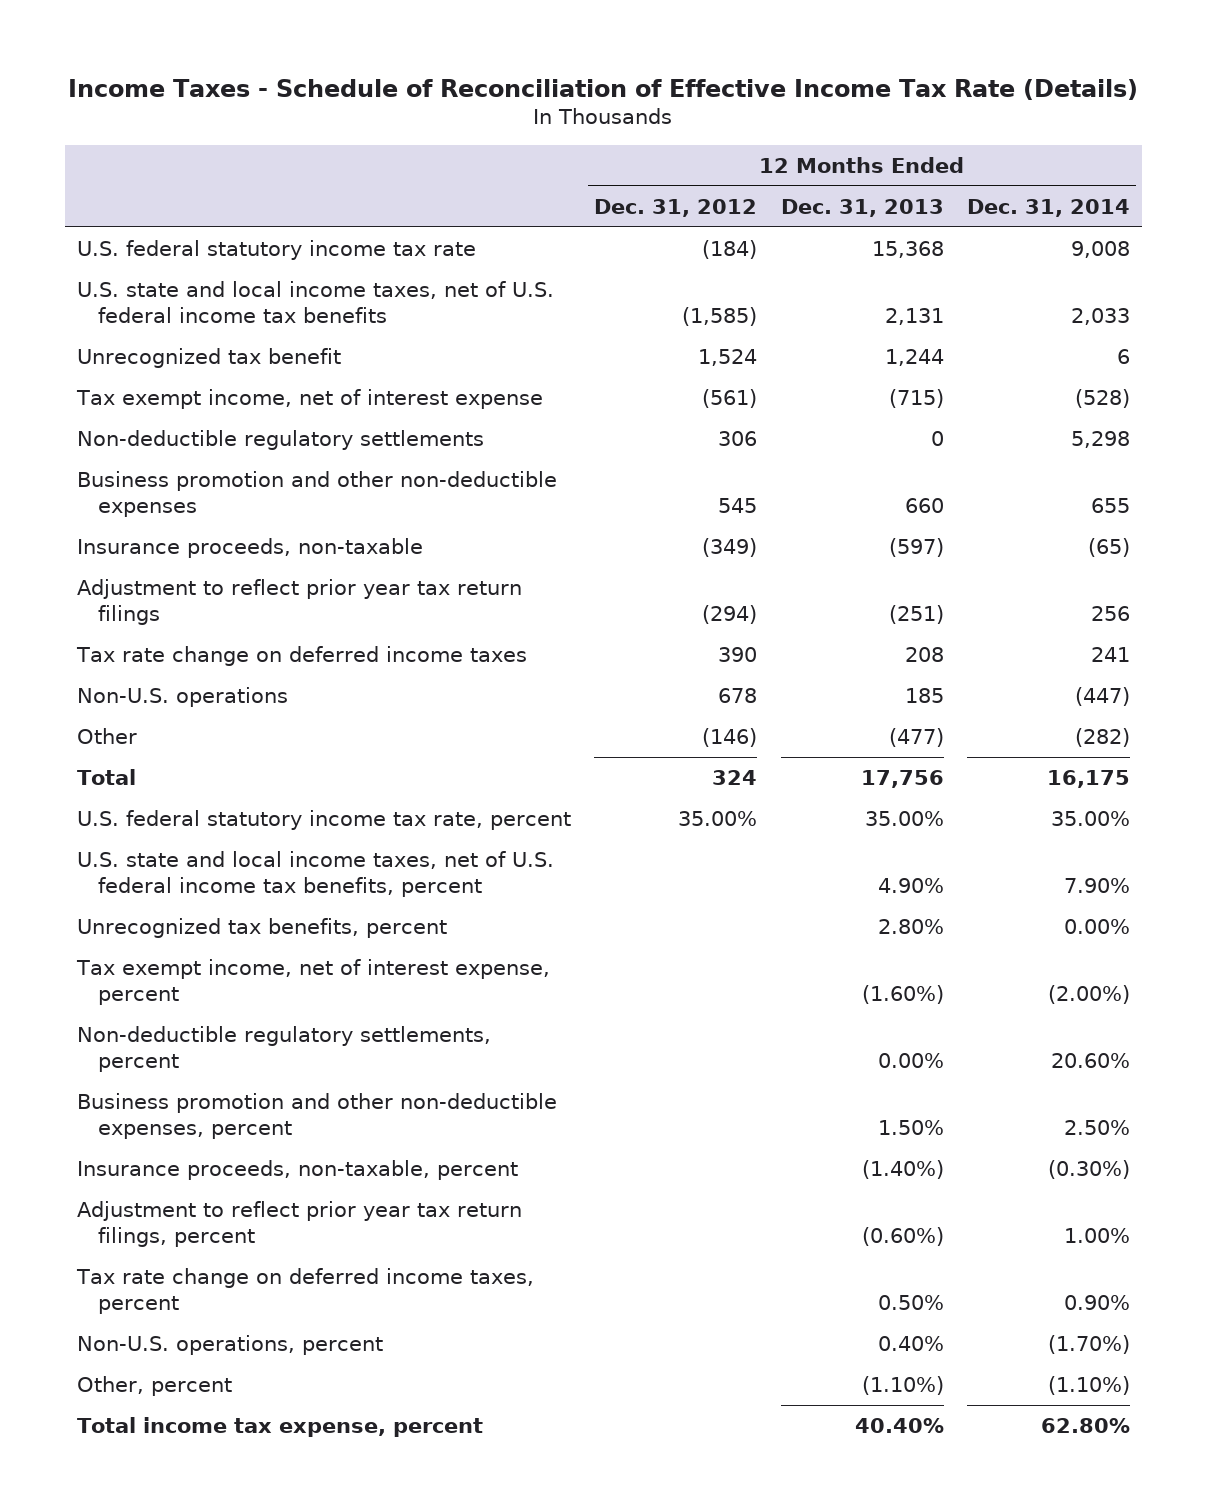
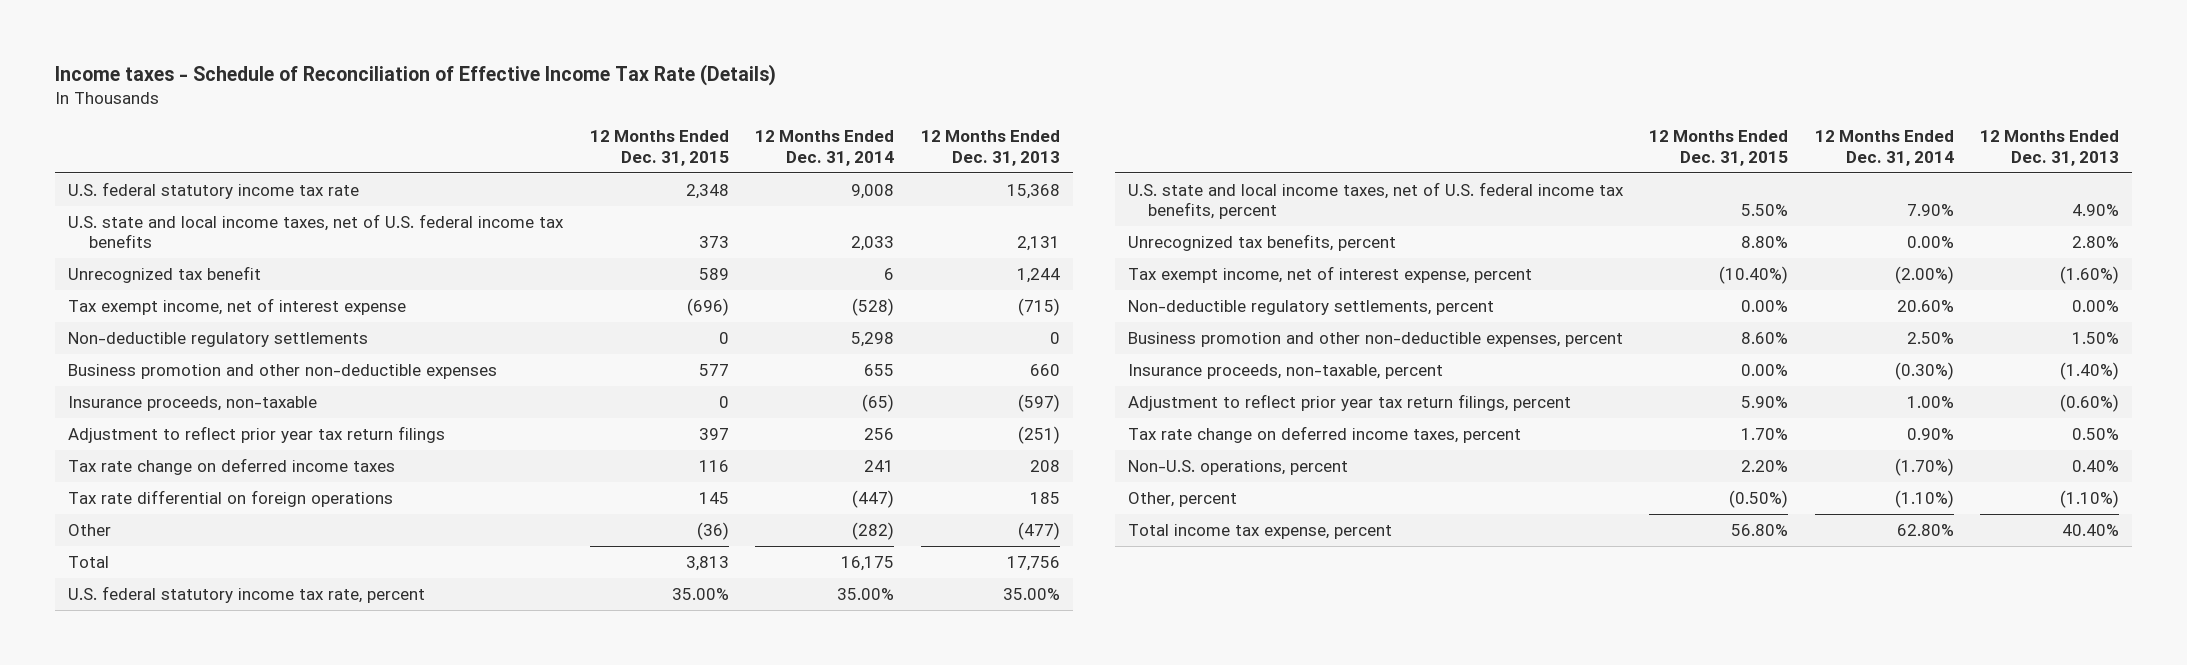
- Income Taxes - Schedule of Reconciliation of Effective Income Tax Rate (Details)
+ Income taxes - Schedule of Reconciliation of Effective Income Tax Rate (Details)
- | 12 Months Ended Dec. 31, 2012 | 12 Months Ended Dec. 31, 2013 | 12 Months Ended Dec. 31, 2014
+ | 12 Months Ended Dec. 31, 2015 | 12 Months Ended Dec. 31, 2014 | 12 Months Ended Dec. 31, 2013
- Non-U.S. operations | 678 | 185 | (447)
+ Tax rate differential on foreign operations | 145 | (447) | 185

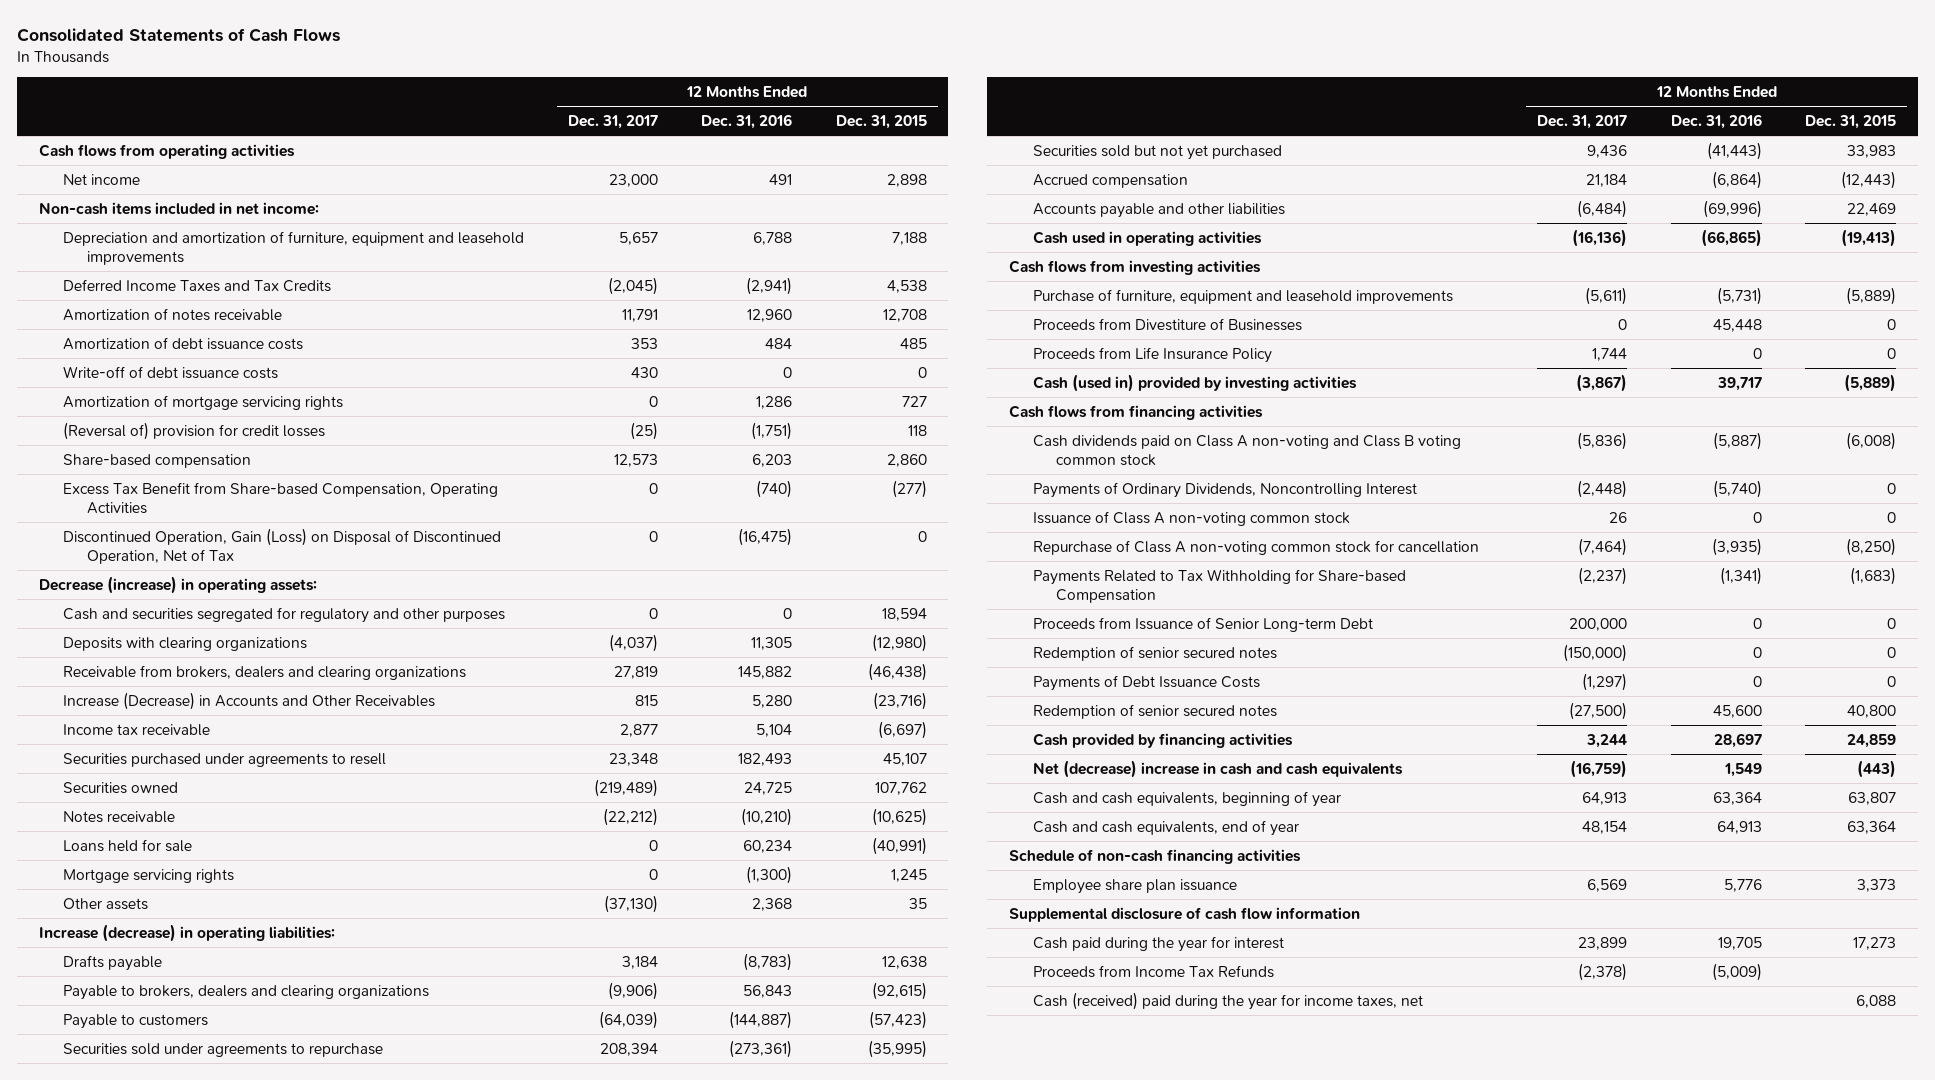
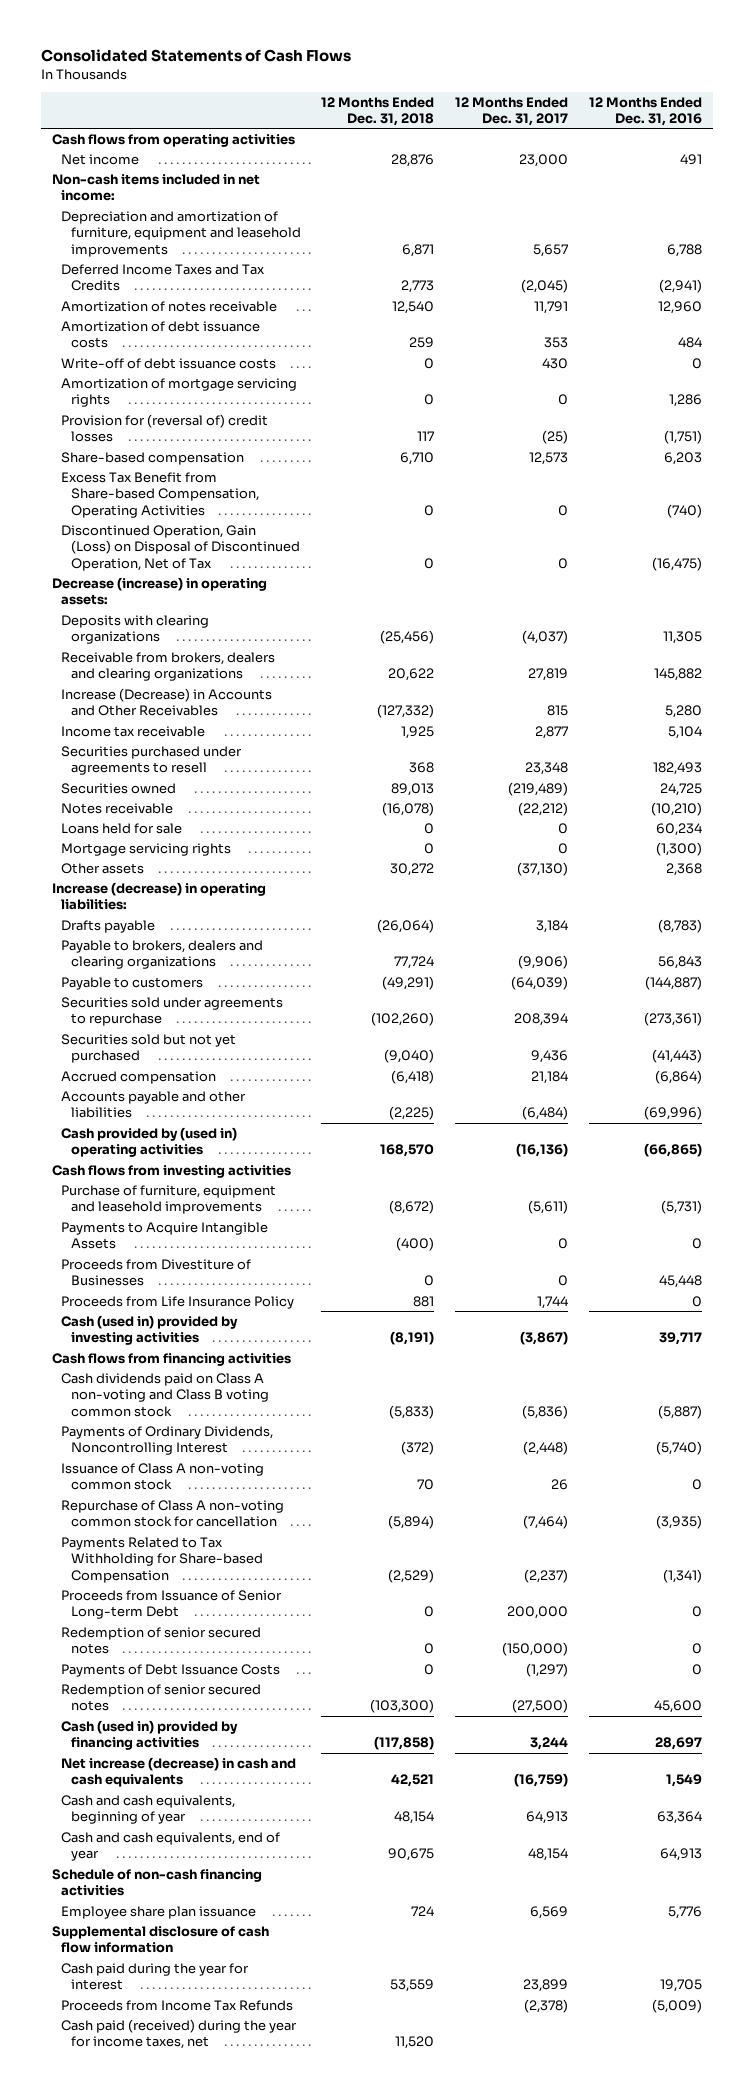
- | 12 Months Ended Dec. 31, 2017 | 12 Months Ended Dec. 31, 2016 | 12 Months Ended Dec. 31, 2015
+ | 12 Months Ended Dec. 31, 2018 | 12 Months Ended Dec. 31, 2017 | 12 Months Ended Dec. 31, 2016
- (Reversal of) provision for credit losses | (25) | (1,751) | 118
+ Provision for (reversal of) credit losses | 117 | (25) | (1,751)
- Cash and securities segregated for regulatory and other purposes | 0 | 0 | 18,594
- Cash used in operating activities | (16,136) | (66,865) | (19,413)
+ Cash provided by (used in) operating activities | 168,570 | (16,136) | (66,865)
+ Payments to Acquire Intangible Assets | (400) | 0 | 0
- Cash provided by financing activities | 3,244 | 28,697 | 24,859
- Net (decrease) increase in cash and cash equivalents | (16,759) | 1,549 | (443)
+ Cash (used in) provided by financing activities | (117,858) | 3,244 | 28,697
+ Net increase (decrease) in cash and cash equivalents | 42,521 | (16,759) | 1,549
- Cash (received) paid during the year for income taxes, net | | | 6,088
+ Cash paid (received) during the year for income taxes, net | 11,520 | |

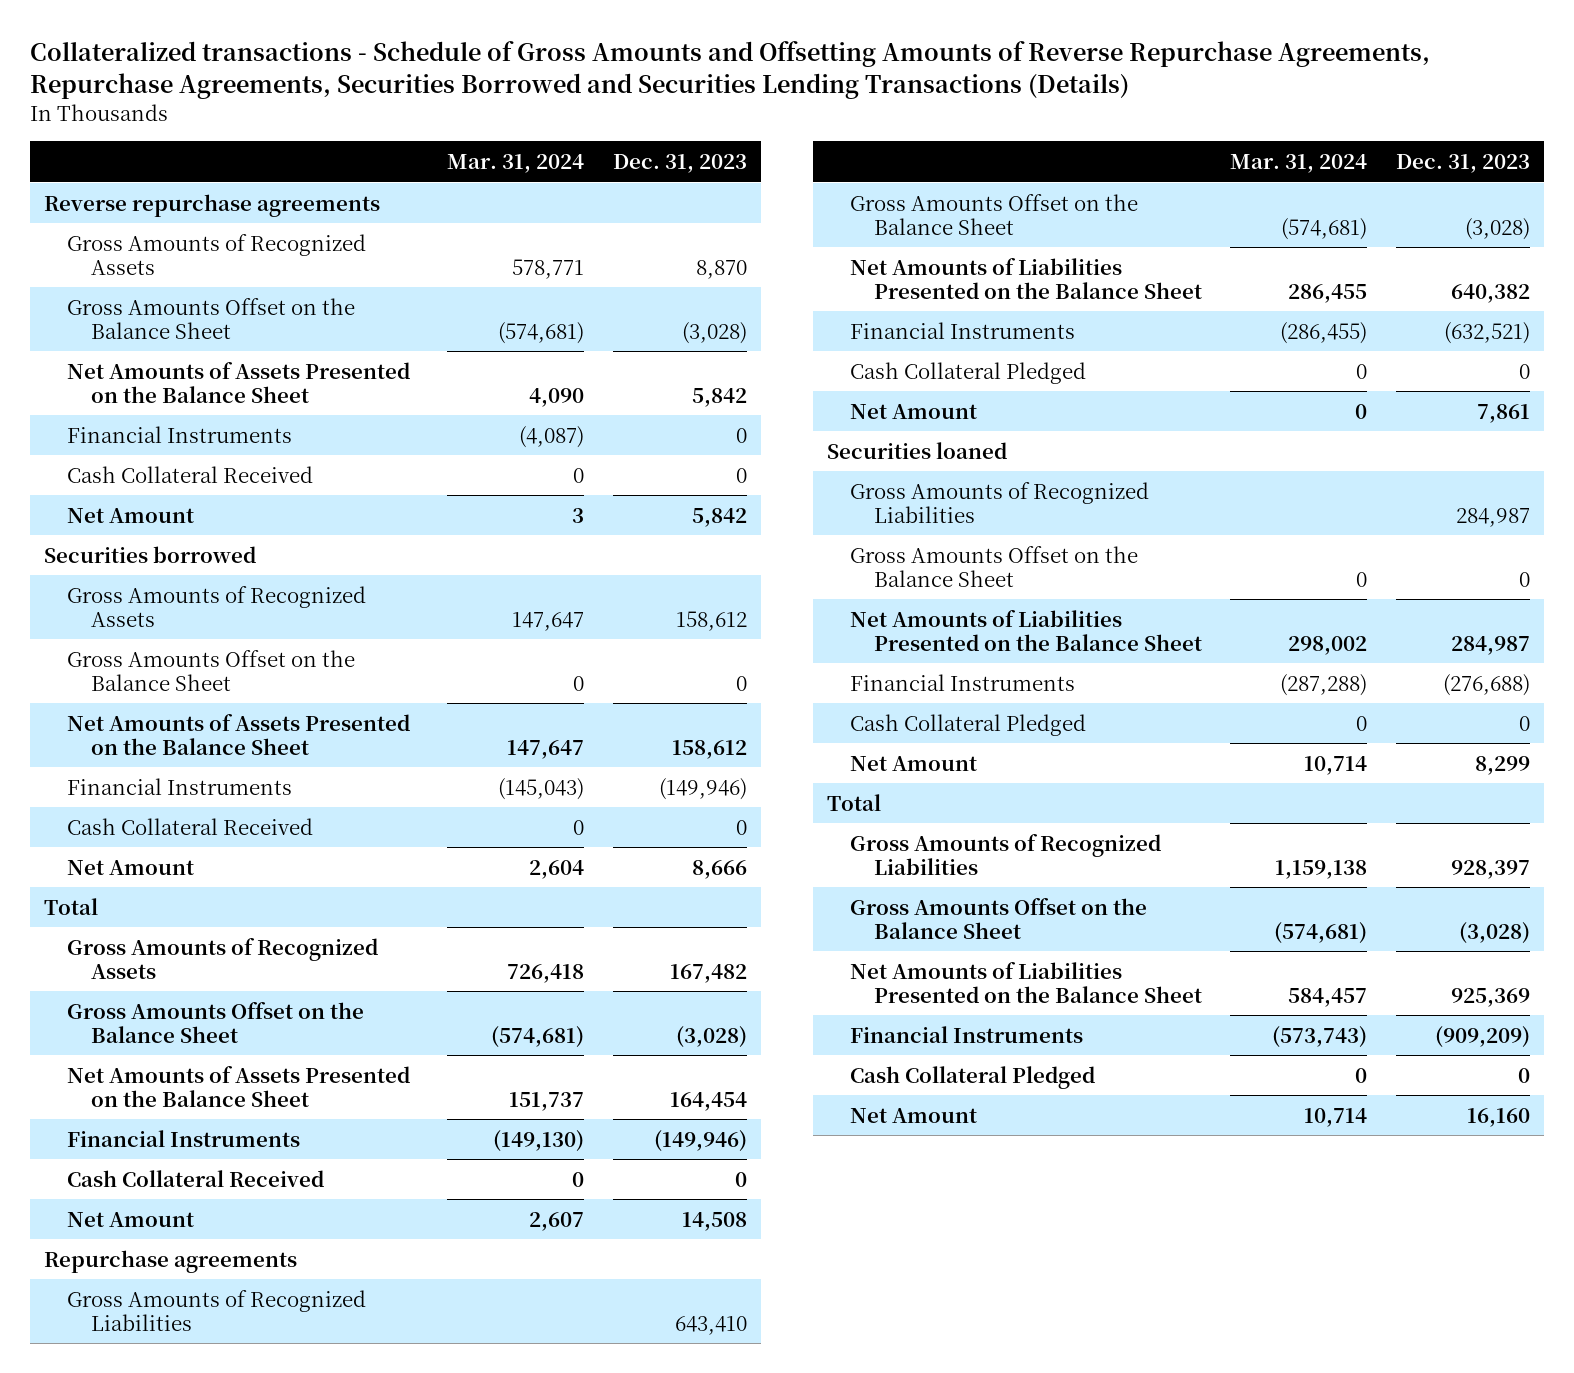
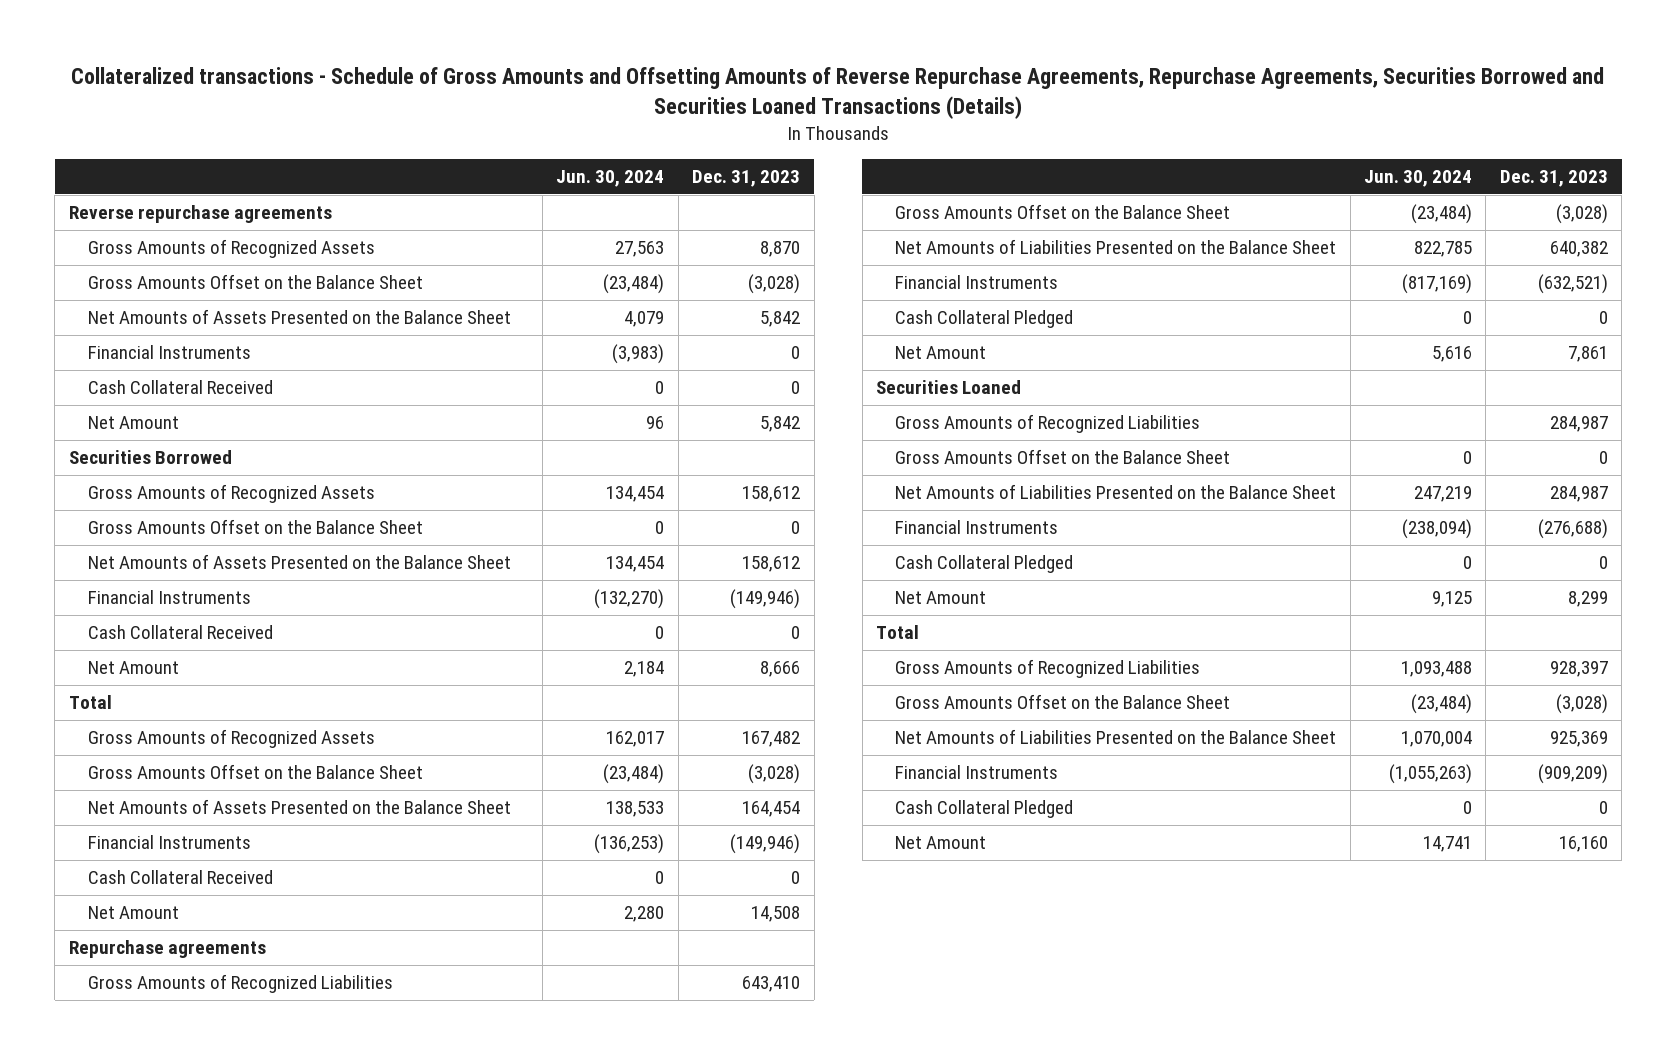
- Collateralized transactions - Schedule of Gross Amounts and Offsetting Amounts of Reverse Repurchase Agreements, Repurchase Agreements, Securities Borrowed and Securities Lending Transactions (Details)
+ Collateralized transactions - Schedule of Gross Amounts and Offsetting Amounts of Reverse Repurchase Agreements, Repurchase Agreements, Securities Borrowed and Securities Loaned Transactions (Details)
- | Mar. 31, 2024 | Dec. 31, 2023
+ | Jun. 30, 2024 | Dec. 31, 2023
- Securities borrowed
+ Securities Borrowed
- Securities loaned
+ Securities Loaned

